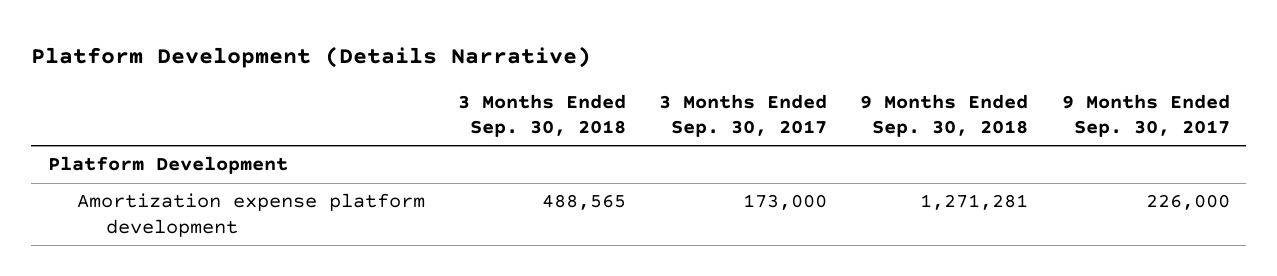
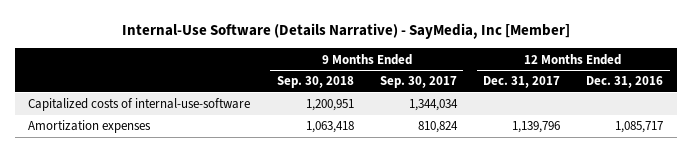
- Platform Development (Details Narrative)
+ Internal-Use Software (Details Narrative) - SayMedia, Inc [Member]
- | 3 Months Ended Sep. 30, 2018 | 3 Months Ended Sep. 30, 2017 | 9 Months Ended Sep. 30, 2018 | 9 Months Ended Sep. 30, 2017
+ | 9 Months Ended Sep. 30, 2018 | 9 Months Ended Sep. 30, 2017 | 12 Months Ended Dec. 31, 2017 | 12 Months Ended Dec. 31, 2016
- Platform Development
- Amortization expense platform development | 488,565 | 173,000 | 1,271,281 | 226,000
+ Capitalized costs of internal-use-software | 1,200,951 | 1,344,034 | |
+ Amortization expenses | 1,063,418 | 810,824 | 1,139,796 | 1,085,717

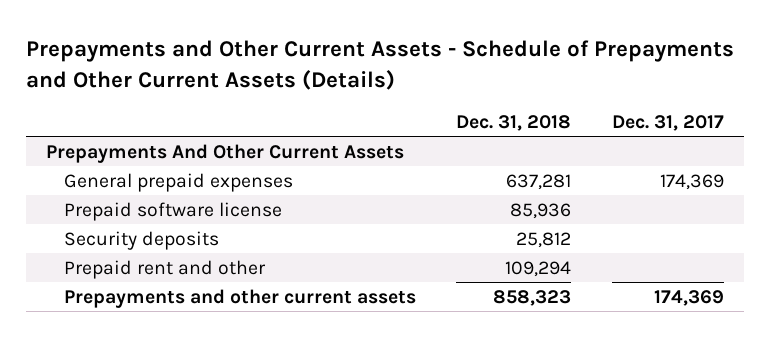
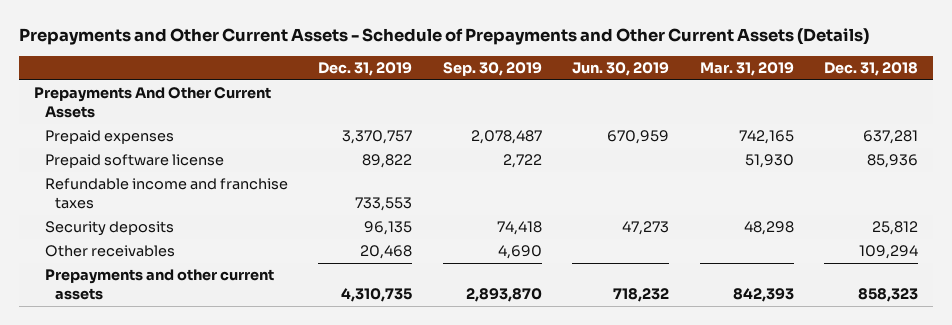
- | Dec. 31, 2018 | Dec. 31, 2017
+ | Dec. 31, 2019 | Sep. 30, 2019 | Jun. 30, 2019 | Mar. 31, 2019 | Dec. 31, 2018
- General prepaid expenses | 637,281 | 174,369
+ Prepaid expenses | 3,370,757 | 2,078,487 | 670,959 | 742,165 | 637,281
+ Refundable income and franchise taxes | 733,553 | | | |
- Prepaid rent and other | 109,294 |
+ Other receivables | 20,468 | 4,690 | | | 109,294

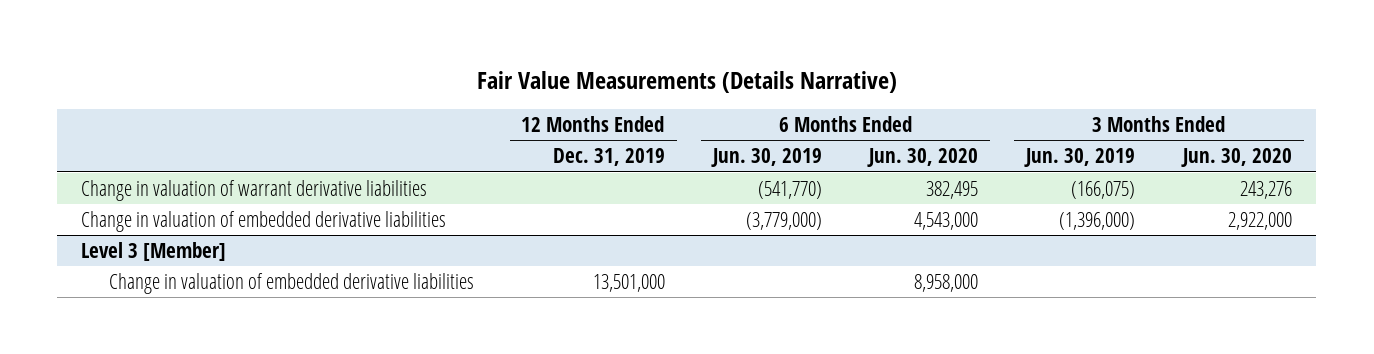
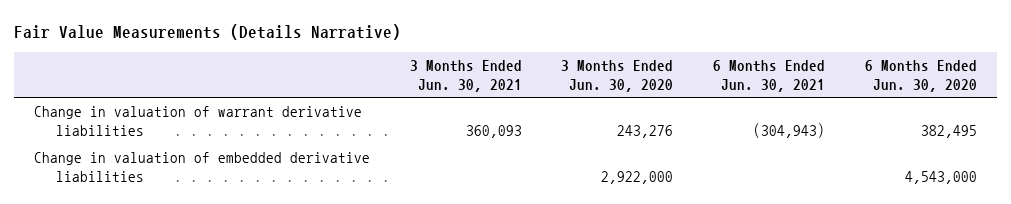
- | 12 Months Ended Dec. 31, 2019 | 6 Months Ended Jun. 30, 2019 | 6 Months Ended Jun. 30, 2020 | 3 Months Ended Jun. 30, 2019 | 3 Months Ended Jun. 30, 2020
+ | 3 Months Ended Jun. 30, 2021 | 3 Months Ended Jun. 30, 2020 | 6 Months Ended Jun. 30, 2021 | 6 Months Ended Jun. 30, 2020
- Level 3 [Member]
- Change in valuation of embedded derivative liabilities | 13,501,000 | | 8,958,000 | |

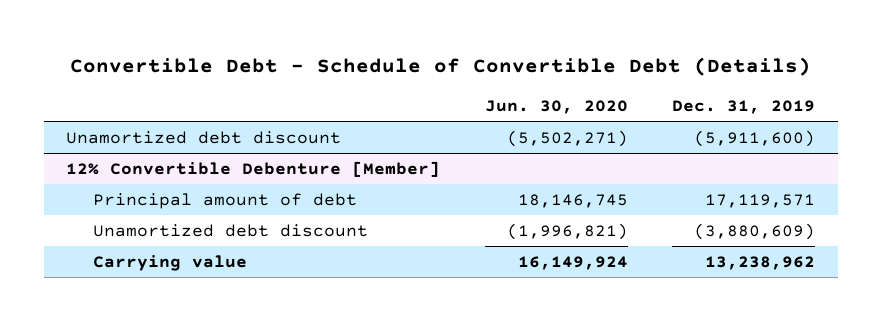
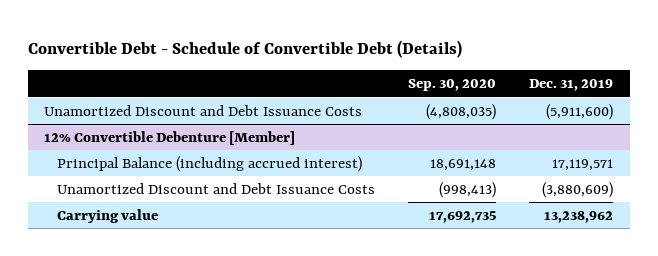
- | Jun. 30, 2020 | Dec. 31, 2019
+ | Sep. 30, 2020 | Dec. 31, 2019
- Unamortized debt discount | (5,502,271) | (5,911,600)
+ Unamortized Discount and Debt Issuance Costs | (4,808,035) | (5,911,600)
@ 12% Convertible Debenture [Member]
- Principal amount of debt | 18,146,745 | 17,119,571
- Unamortized debt discount | (1,996,821) | (3,880,609)
+ Principal Balance (including accrued interest) | 18,691,148 | 17,119,571
+ Unamortized Discount and Debt Issuance Costs | (998,413) | (3,880,609)

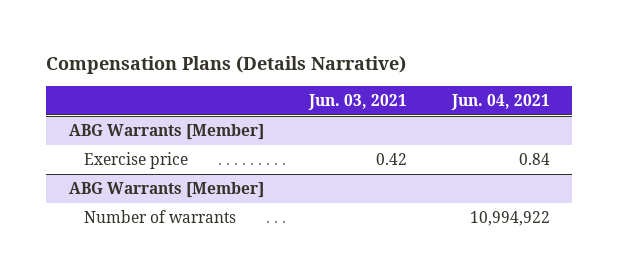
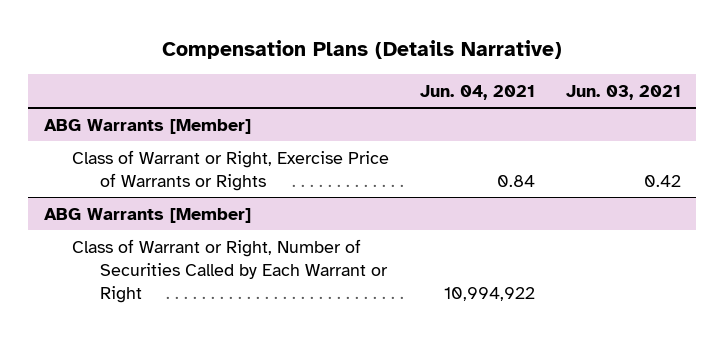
- | Jun. 03, 2021 | Jun. 04, 2021
+ | Jun. 04, 2021 | Jun. 03, 2021
@ ABG Warrants [Member]
- Exercise price | 0.42 | 0.84
+ Class of Warrant or Right, Exercise Price of Warrants or Rights | 0.84 | 0.42
- Number of warrants | | 10,994,922
+ Class of Warrant or Right, Number of Securities Called by Each Warrant or Right | 10,994,922 |

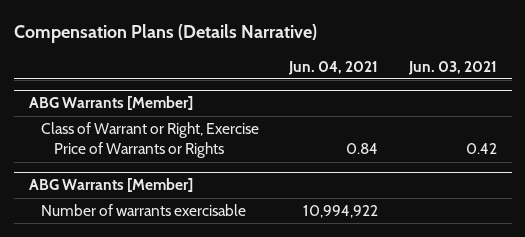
@ ABG Warrants [Member]
- Class of Warrant or Right, Number of Securities Called by Each Warrant or Right | 10,994,922 |
+ Number of warrants exercisable | 10,994,922 |

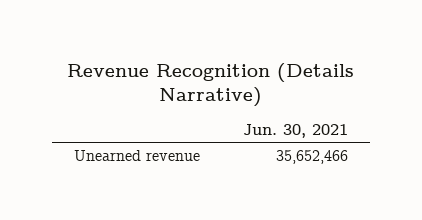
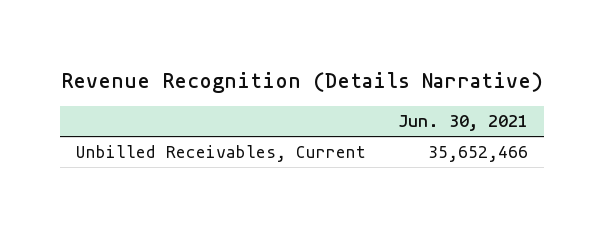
- Unearned revenue | 35,652,466
+ Unbilled Receivables, Current | 35,652,466

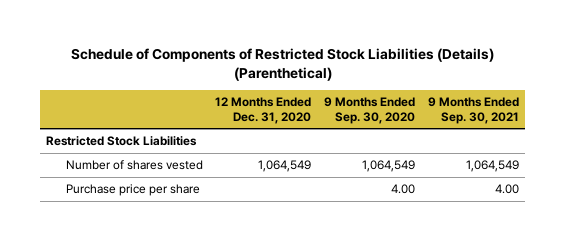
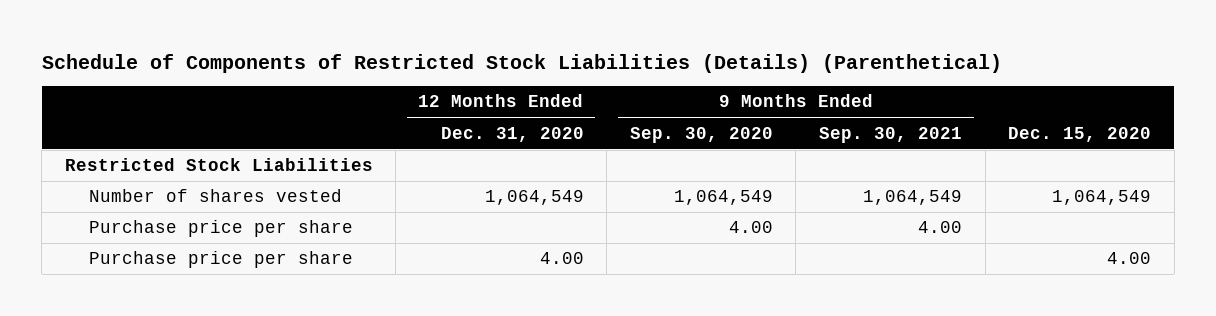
- | 12 Months Ended Dec. 31, 2020 | 9 Months Ended Sep. 30, 2020 | 9 Months Ended Sep. 30, 2021
+ | 12 Months Ended Dec. 31, 2020 | 9 Months Ended Sep. 30, 2020 | 9 Months Ended Sep. 30, 2021 | Dec. 15, 2020
+ Purchase price per share | 4.00 | | | 4.00

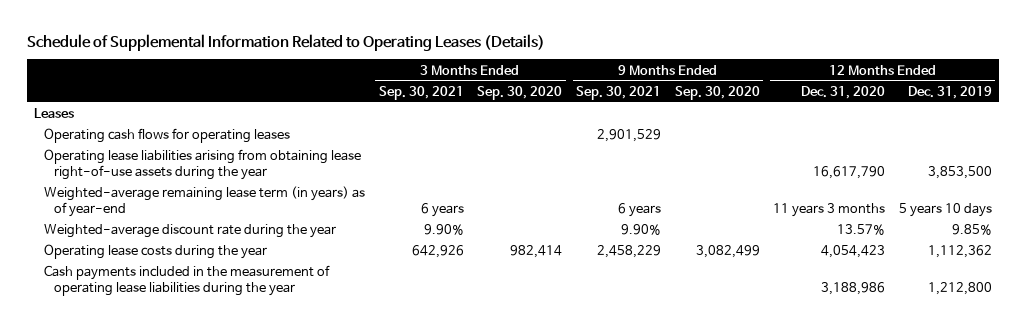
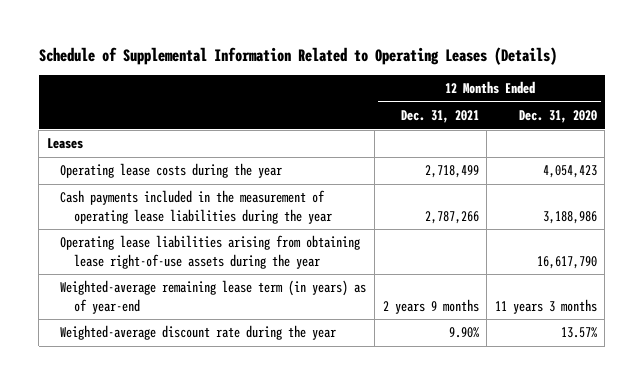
- | 3 Months Ended Sep. 30, 2021 | 3 Months Ended Sep. 30, 2020 | 9 Months Ended Sep. 30, 2021 | 9 Months Ended Sep. 30, 2020 | 12 Months Ended Dec. 31, 2020 | 12 Months Ended Dec. 31, 2019
+ | 12 Months Ended Dec. 31, 2021 | 12 Months Ended Dec. 31, 2020
- Operating cash flows for operating leases | | | 2,901,529 | | |
moved up: Operating lease costs during the year | 2,718,499 | 4,054,423
moved up: Cash payments included in the measurement of operating lease liabilities during the year | 2,787,266 | 3,188,986

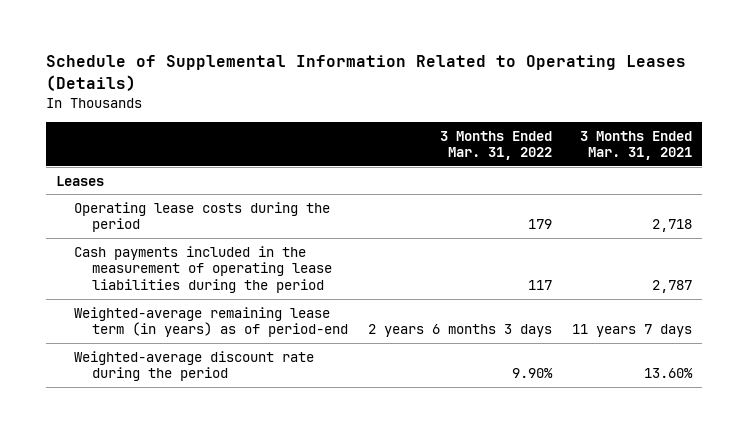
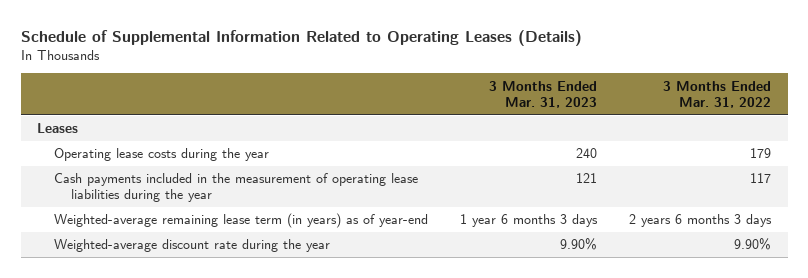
- | 3 Months Ended Mar. 31, 2022 | 3 Months Ended Mar. 31, 2021
+ | 3 Months Ended Mar. 31, 2023 | 3 Months Ended Mar. 31, 2022
- Operating lease costs during the period | 179 | 2,718
- Cash payments included in the measurement of operating lease liabilities during the period | 117 | 2,787
- Weighted-average remaining lease term (in years) as of period-end | 2 years 6 months 3 days | 11 years 7 days
- Weighted-average discount rate during the period | 9.90% | 13.60%
+ Operating lease costs during the year | 240 | 179
+ Cash payments included in the measurement of operating lease liabilities during the year | 121 | 117
+ Weighted-average remaining lease term (in years) as of year-end | 1 year 6 months 3 days | 2 years 6 months 3 days
+ Weighted-average discount rate during the year | 9.90% | 9.90%

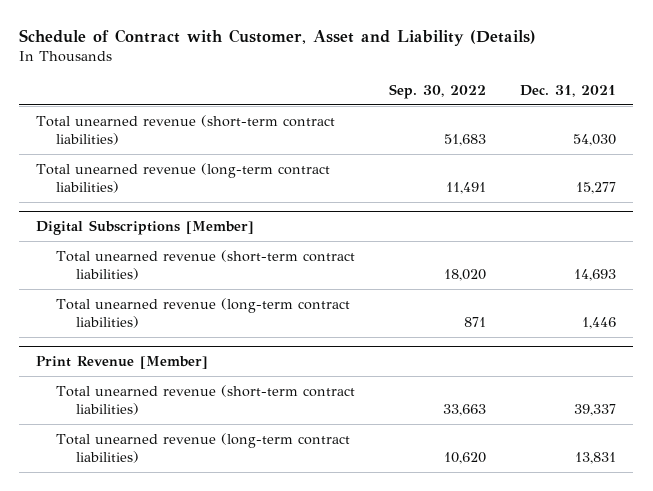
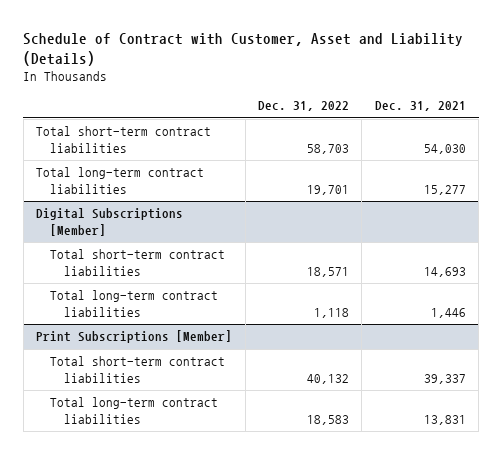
- | Sep. 30, 2022 | Dec. 31, 2021
+ | Dec. 31, 2022 | Dec. 31, 2021
- Total unearned revenue (short-term contract liabilities) | 51,683 | 54,030
- Total unearned revenue (long-term contract liabilities) | 11,491 | 15,277
+ Total short-term contract liabilities | 58,703 | 54,030
+ Total long-term contract liabilities | 19,701 | 15,277
@ Digital Subscriptions [Member]
- Total unearned revenue (short-term contract liabilities) | 18,020 | 14,693
- Total unearned revenue (long-term contract liabilities) | 871 | 1,446
- Print Revenue [Member]
- Total unearned revenue (short-term contract liabilities) | 33,663 | 39,337
- Total unearned revenue (long-term contract liabilities) | 10,620 | 13,831
@ Digital Subscriptions [Member]
+ Total short-term contract liabilities | 18,571 | 14,693
+ Total long-term contract liabilities | 1,118 | 1,446
+ Print Subscriptions [Member]
+ Total short-term contract liabilities | 40,132 | 39,337
+ Total long-term contract liabilities | 18,583 | 13,831

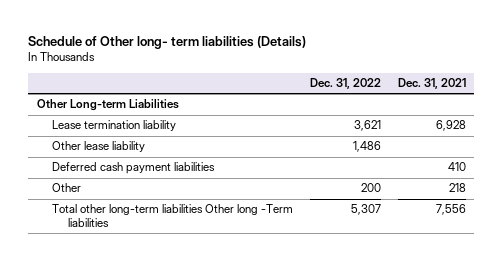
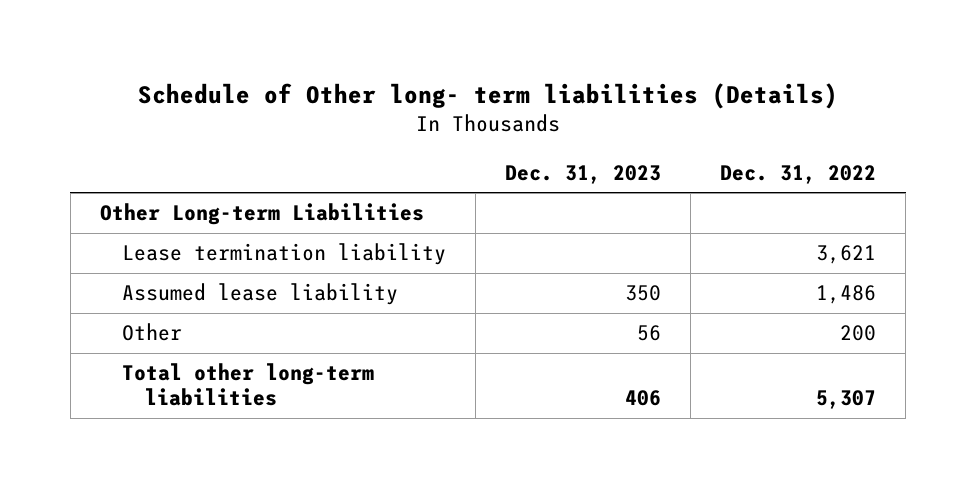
- | Dec. 31, 2022 | Dec. 31, 2021
+ | Dec. 31, 2023 | Dec. 31, 2022
- Other lease liability | 1,486 |
- Deferred cash payment liabilities | | 410
+ Assumed lease liability | 350 | 1,486
- Total other long-term liabilities Other long -Term liabilities | 5,307 | 7,556
+ Total other long-term liabilities | 406 | 5,307

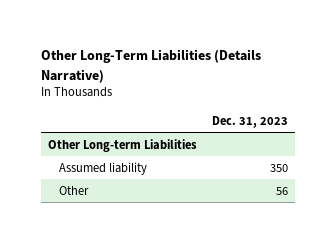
- Schedule of Other long- term liabilities (Details)
+ Other Long-Term Liabilities (Details Narrative)
- | Dec. 31, 2023 | Dec. 31, 2022
+ | Dec. 31, 2023
- Lease termination liability | | 3,621
- Assumed lease liability | 350 | 1,486
+ Assumed liability | 350
- Total other long-term liabilities | 406 | 5,307

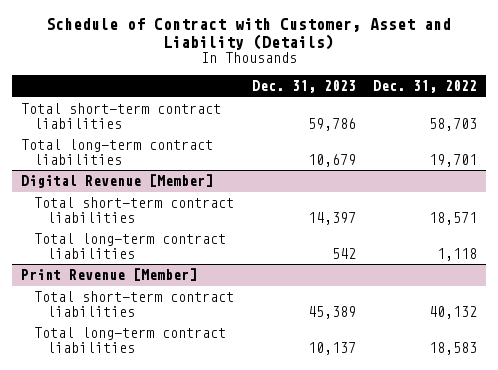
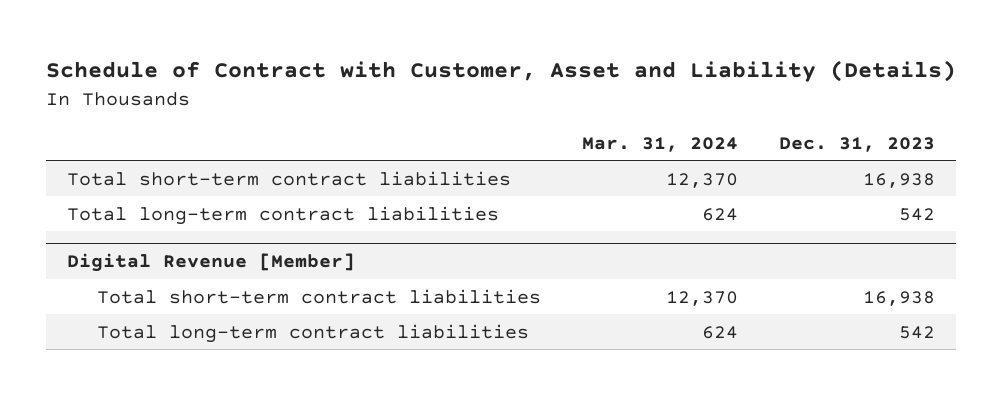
- | Dec. 31, 2023 | Dec. 31, 2022
+ | Mar. 31, 2024 | Dec. 31, 2023
- Total short-term contract liabilities | 59,786 | 58,703
- Total long-term contract liabilities | 10,679 | 19,701
+ Total short-term contract liabilities | 12,370 | 16,938
+ Total long-term contract liabilities | 624 | 542
@ Digital Revenue [Member]
- Total short-term contract liabilities | 14,397 | 18,571
+ Total short-term contract liabilities | 12,370 | 16,938
- Print Revenue [Member]
- Total short-term contract liabilities | 45,389 | 40,132
- Total long-term contract liabilities | 10,137 | 18,583

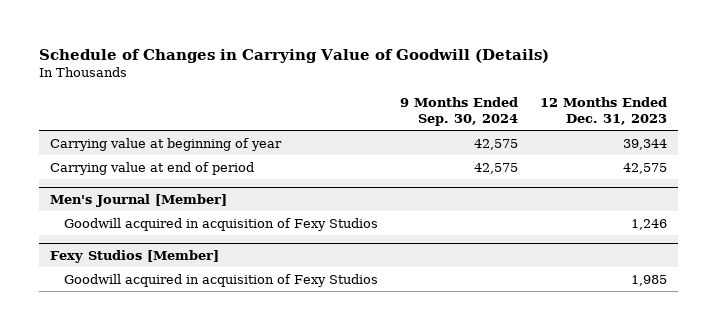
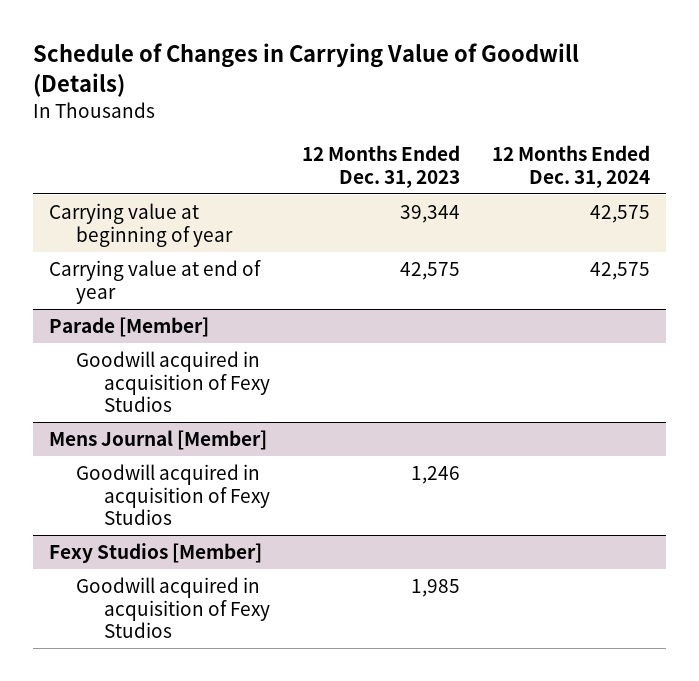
- | 9 Months Ended Sep. 30, 2024 | 12 Months Ended Dec. 31, 2023
+ | 12 Months Ended Dec. 31, 2023 | 12 Months Ended Dec. 31, 2024
- Carrying value at end of period | 42,575 | 42,575
- Men's Journal [Member]
+ Carrying value at end of year | 42,575 | 42,575
+ Parade [Member]
+ Goodwill acquired in acquisition of Fexy Studios
+ Mens Journal [Member]

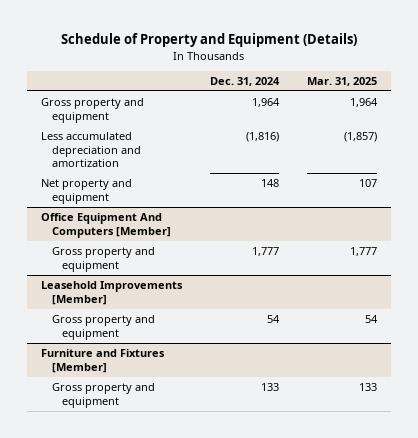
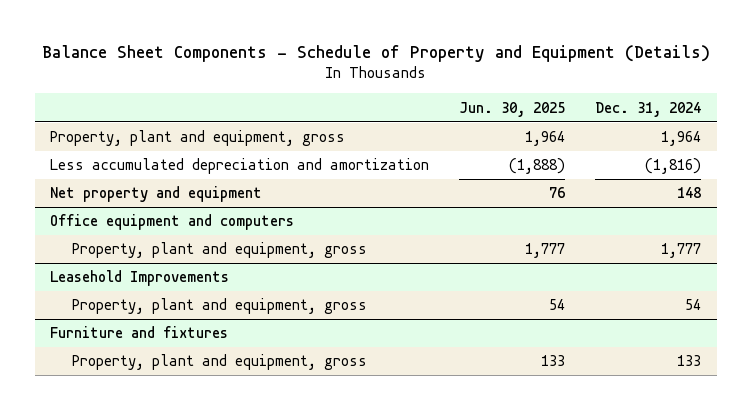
- Schedule of Property and Equipment (Details)
+ Balance Sheet Components - Schedule of Property and Equipment (Details)
- | Dec. 31, 2024 | Mar. 31, 2025
+ | Jun. 30, 2025 | Dec. 31, 2024
- Gross property and equipment | 1,964 | 1,964
+ Property, plant and equipment, gross | 1,964 | 1,964
- Office Equipment And Computers [Member]
- Gross property and equipment | 1,777 | 1,777
- Leasehold Improvements [Member]
- Gross property and equipment | 54 | 54
- Furniture and Fixtures [Member]
- Gross property and equipment | 133 | 133
+ Office equipment and computers
+ Property, plant and equipment, gross | 1,777 | 1,777
+ Leasehold Improvements
+ Property, plant and equipment, gross | 54 | 54
+ Furniture and fixtures
+ Property, plant and equipment, gross | 133 | 133

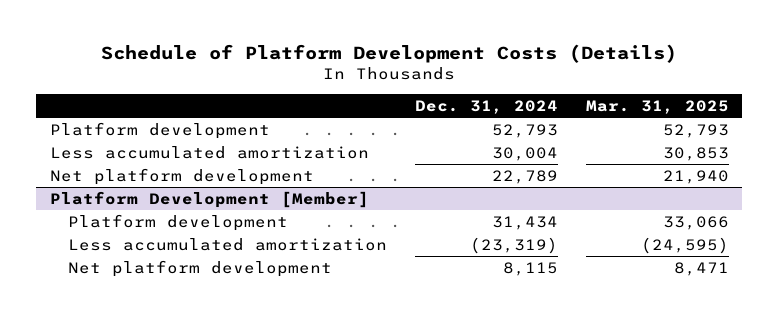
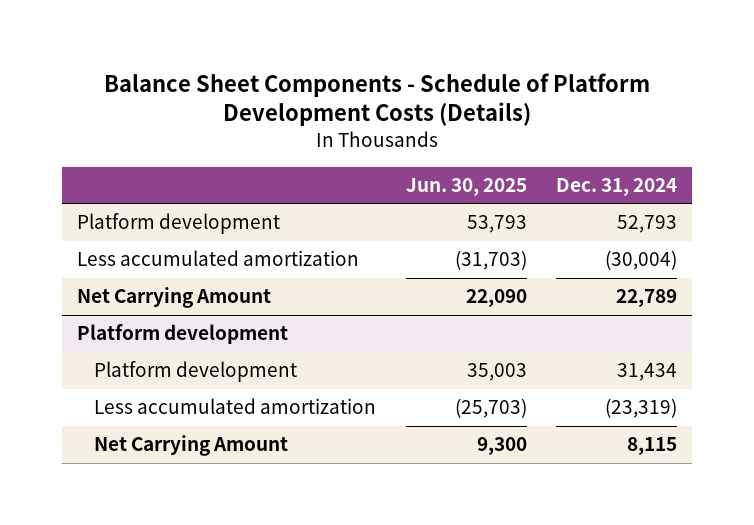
- Schedule of Platform Development Costs (Details)
+ Balance Sheet Components - Schedule of Platform Development Costs (Details)
- | Dec. 31, 2024 | Mar. 31, 2025
+ | Jun. 30, 2025 | Dec. 31, 2024
- Less accumulated amortization | 30,004 | 30,853
- Net platform development | 22,789 | 21,940
- Platform Development [Member]
+ Less accumulated amortization | (31,703) | (30,004)
+ Net Carrying Amount | 22,090 | 22,789
+ Platform development
- Net platform development | 8,115 | 8,471
+ Net Carrying Amount | 9,300 | 8,115

